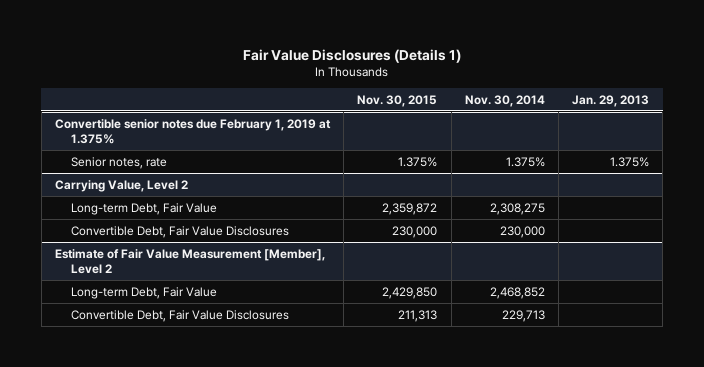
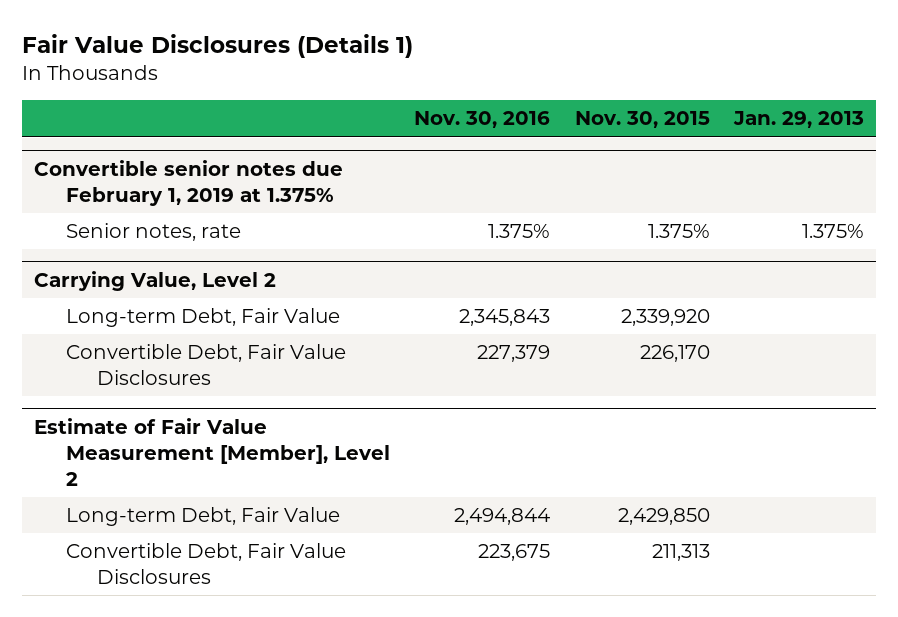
- | Nov. 30, 2015 | Nov. 30, 2014 | Jan. 29, 2013
+ | Nov. 30, 2016 | Nov. 30, 2015 | Jan. 29, 2013
@ Carrying Value, Level 2
- Long-term Debt, Fair Value | 2,359,872 | 2,308,275 |
- Convertible Debt, Fair Value Disclosures | 230,000 | 230,000 |
+ Long-term Debt, Fair Value | 2,345,843 | 2,339,920 |
+ Convertible Debt, Fair Value Disclosures | 227,379 | 226,170 |

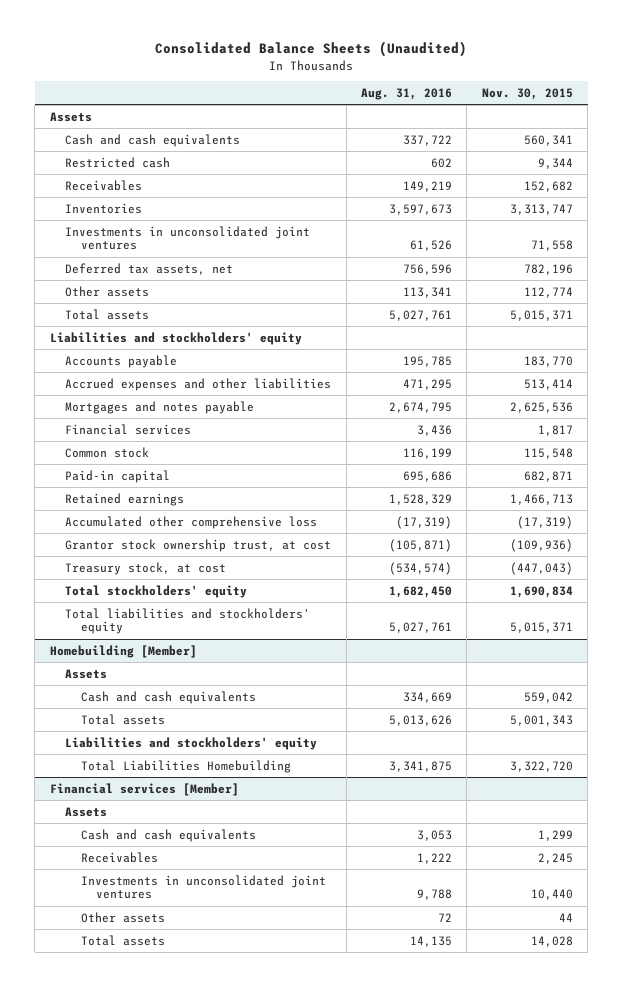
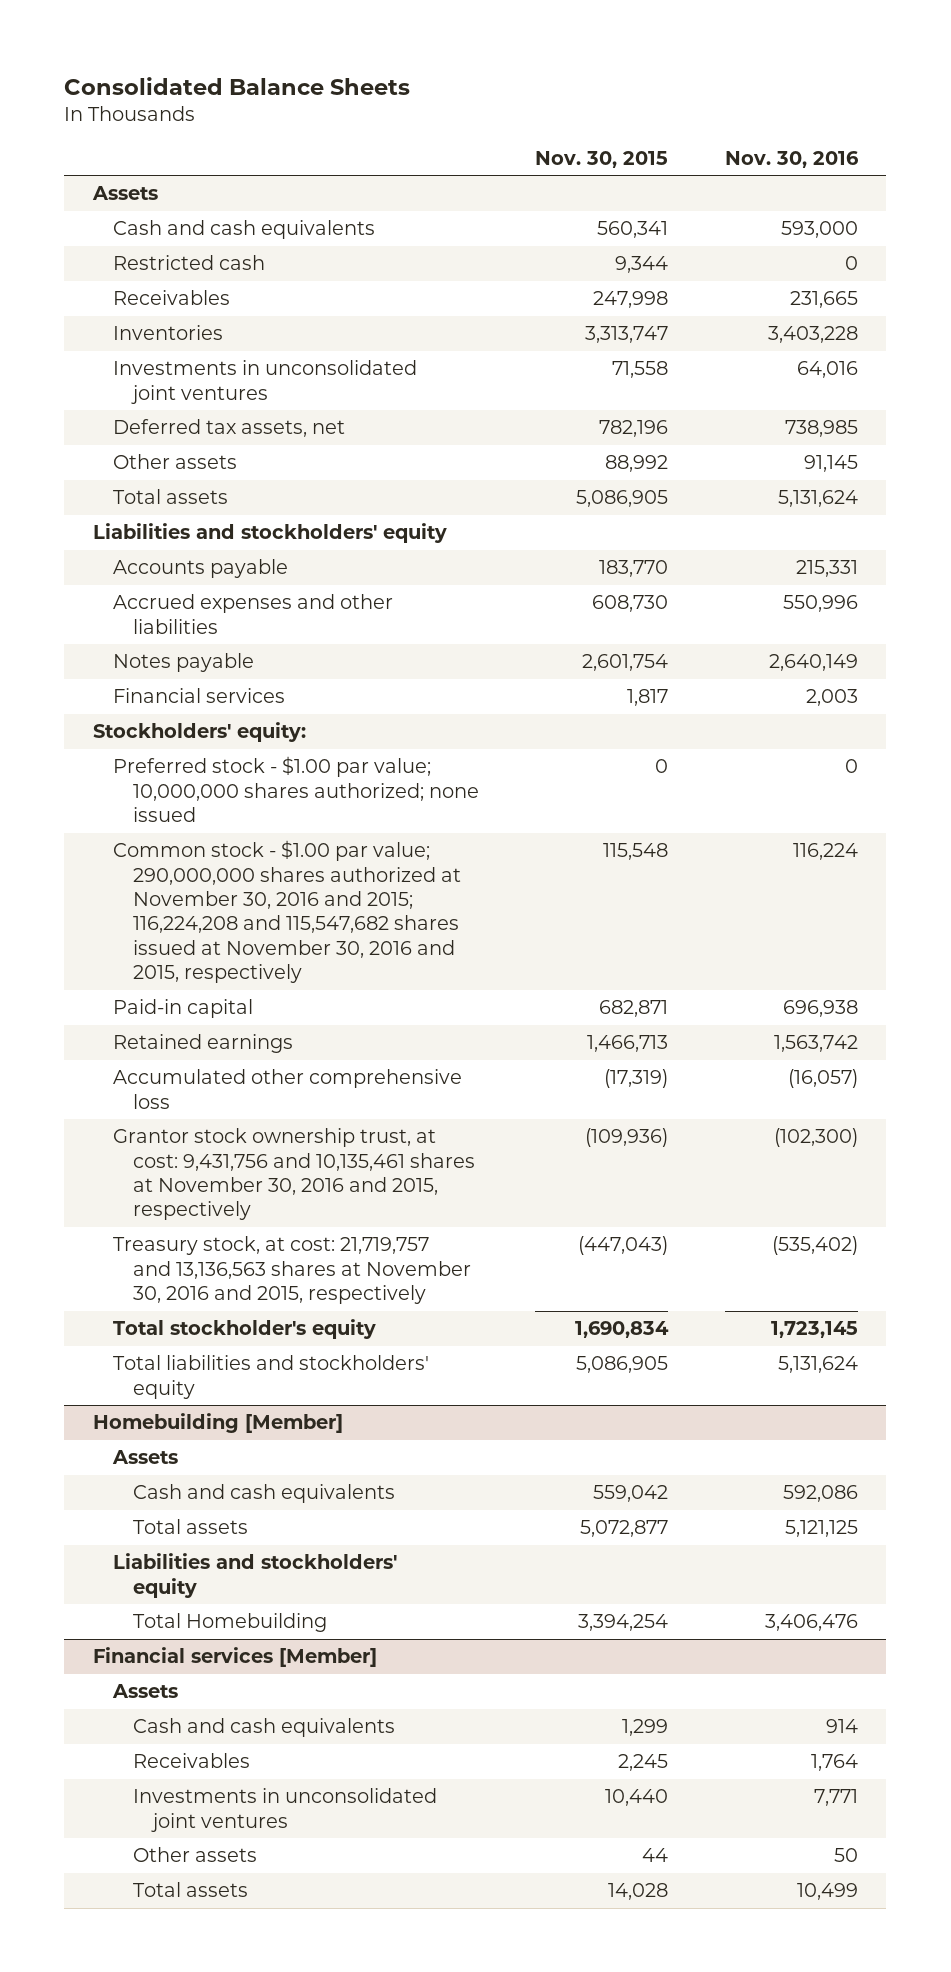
- Consolidated Balance Sheets (Unaudited)
+ Consolidated Balance Sheets
- | Aug. 31, 2016 | Nov. 30, 2015
+ | Nov. 30, 2015 | Nov. 30, 2016
- Receivables | 149,219 | 152,682
+ Receivables | 247,998 | 231,665
- Other assets | 113,341 | 112,774
- Total assets | 5,027,761 | 5,015,371
+ Other assets | 88,992 | 91,145
+ Total assets | 5,086,905 | 5,131,624
- Accrued expenses and other liabilities | 471,295 | 513,414
- Mortgages and notes payable | 2,674,795 | 2,625,536
+ Accrued expenses and other liabilities | 608,730 | 550,996
+ Notes payable | 2,601,754 | 2,640,149
- Common stock | 116,199 | 115,548
+ Stockholders' equity:
+ Preferred stock - $1.00 par value; 10,000,000 shares authorized; none issued | 0 | 0
+ Common stock - $1.00 par value; 290,000,000 shares authorized at November 30, 2016 and 2015; 116,224,208 and 115,547,682 shares issued at November 30, 2016 and 2015, respectively | 115,548 | 116,224
- Grantor stock ownership trust, at cost | (105,871) | (109,936)
- Treasury stock, at cost | (534,574) | (447,043)
- Total stockholders' equity | 1,682,450 | 1,690,834
- Total liabilities and stockholders' equity | 5,027,761 | 5,015,371
+ Grantor stock ownership trust, at cost: 9,431,756 and 10,135,461 shares at November 30, 2016 and 2015, respectively | (109,936) | (102,300)
+ Treasury stock, at cost: 21,719,757 and 13,136,563 shares at November 30, 2016 and 2015, respectively | (447,043) | (535,402)
+ Total stockholder's equity | 1,690,834 | 1,723,145
+ Total liabilities and stockholders' equity | 5,086,905 | 5,131,624
@ Homebuilding [Member]
- Total assets | 5,013,626 | 5,001,343
+ Total assets | 5,072,877 | 5,121,125
- Total Liabilities Homebuilding | 3,341,875 | 3,322,720
+ Total Homebuilding | 3,394,254 | 3,406,476

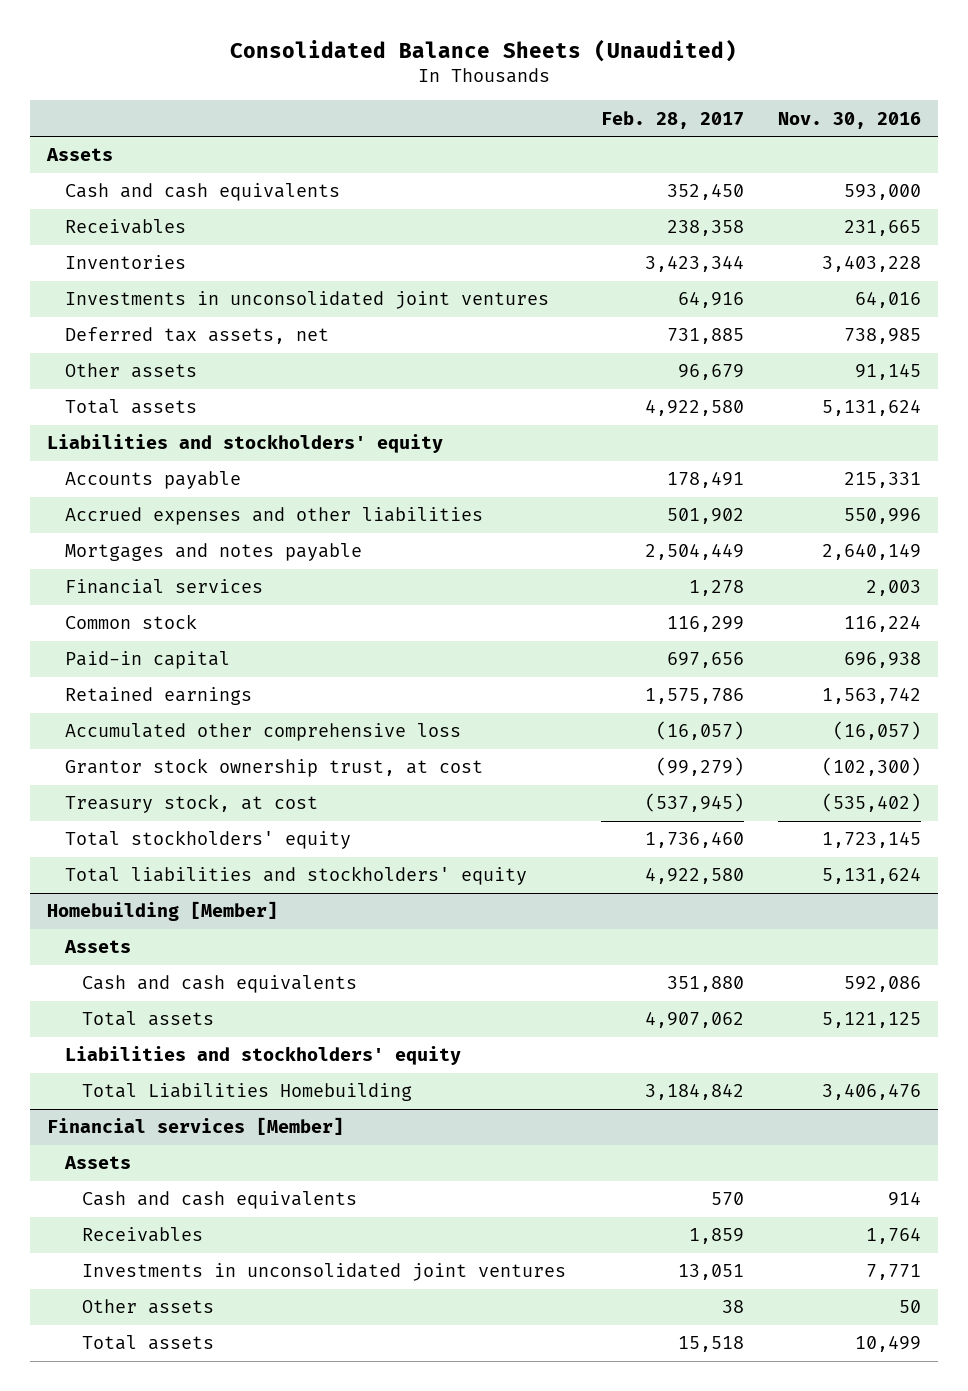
- Consolidated Balance Sheets
+ Consolidated Balance Sheets (Unaudited)
- | Nov. 30, 2015 | Nov. 30, 2016
+ | Feb. 28, 2017 | Nov. 30, 2016
- Restricted cash | 9,344 | 0
- Notes payable | 2,601,754 | 2,640,149
+ Mortgages and notes payable | 2,504,449 | 2,640,149
- Stockholders' equity:
- Preferred stock - $1.00 par value; 10,000,000 shares authorized; none issued | 0 | 0
- Common stock - $1.00 par value; 290,000,000 shares authorized at November 30, 2016 and 2015; 116,224,208 and 115,547,682 shares issued at November 30, 2016 and 2015, respectively | 115,548 | 116,224
+ Common stock | 116,299 | 116,224
- Grantor stock ownership trust, at cost: 9,431,756 and 10,135,461 shares at November 30, 2016 and 2015, respectively | (109,936) | (102,300)
- Treasury stock, at cost: 21,719,757 and 13,136,563 shares at November 30, 2016 and 2015, respectively | (447,043) | (535,402)
- Total stockholder's equity | 1,690,834 | 1,723,145
+ Grantor stock ownership trust, at cost | (99,279) | (102,300)
+ Treasury stock, at cost | (537,945) | (535,402)
+ Total stockholders' equity | 1,736,460 | 1,723,145
@ Homebuilding [Member]
- Total Homebuilding | 3,394,254 | 3,406,476
+ Total Liabilities Homebuilding | 3,184,842 | 3,406,476

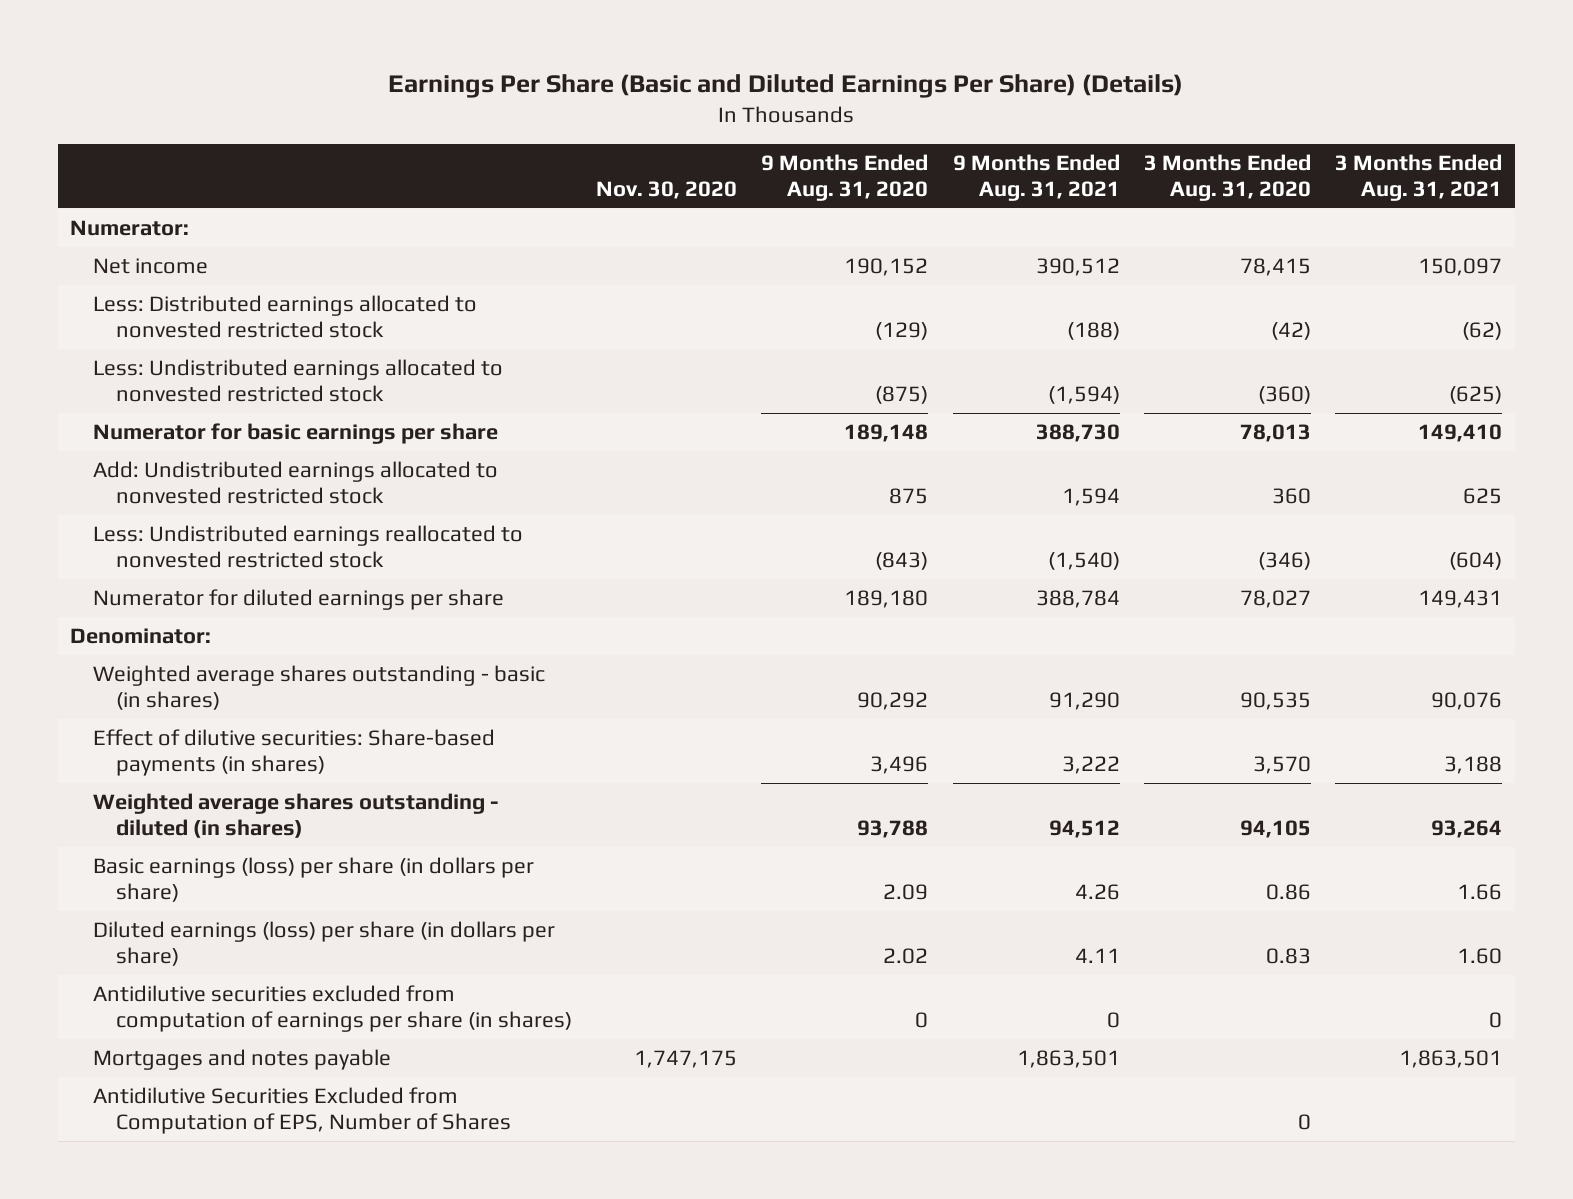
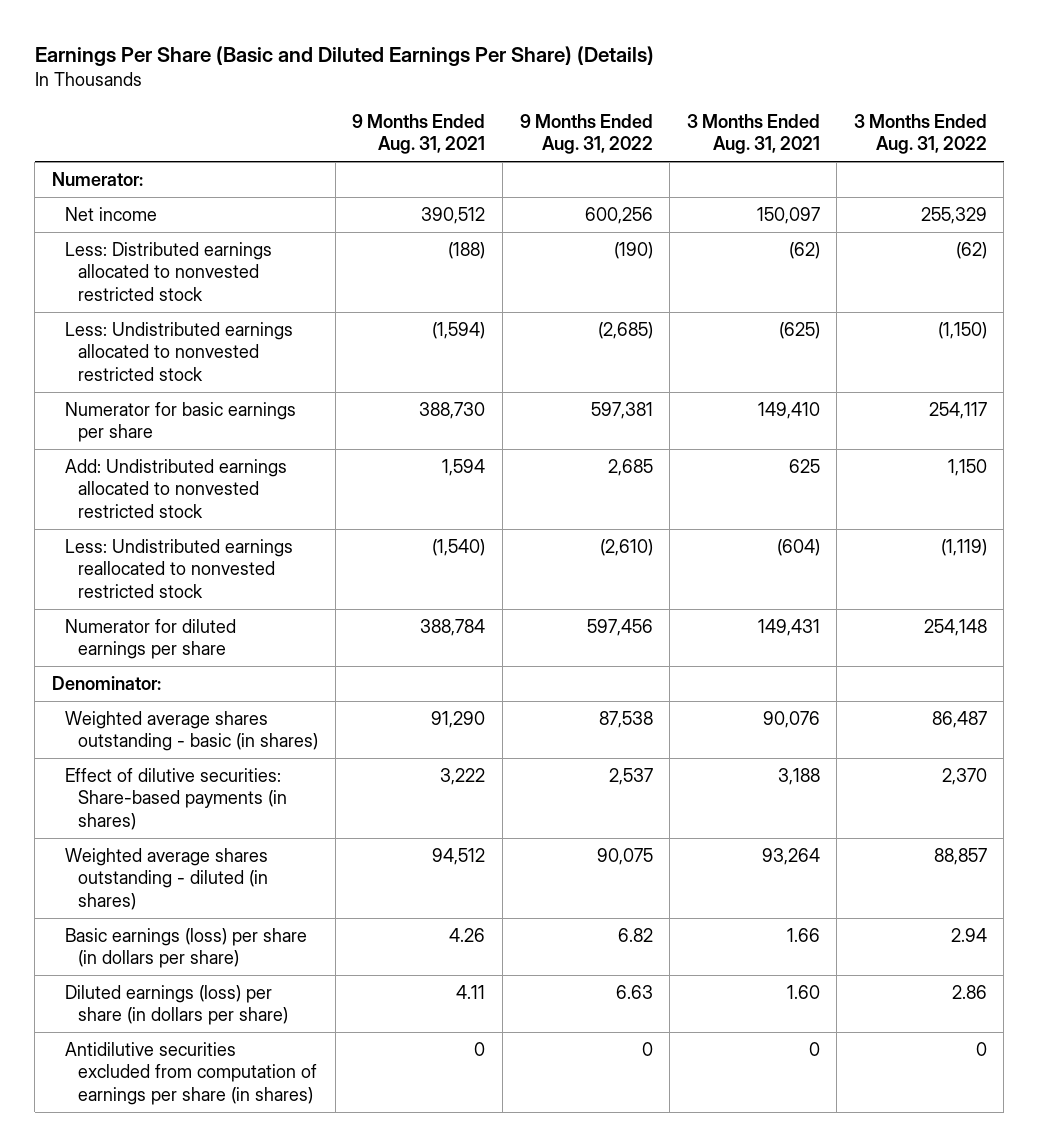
- | Nov. 30, 2020 | 9 Months Ended Aug. 31, 2020 | 9 Months Ended Aug. 31, 2021 | 3 Months Ended Aug. 31, 2020 | 3 Months Ended Aug. 31, 2021
+ | 9 Months Ended Aug. 31, 2021 | 9 Months Ended Aug. 31, 2022 | 3 Months Ended Aug. 31, 2021 | 3 Months Ended Aug. 31, 2022
- Mortgages and notes payable | 1,747,175 | | 1,863,501 | | 1,863,501
- Antidilutive Securities Excluded from Computation of EPS, Number of Shares | | | | 0 |

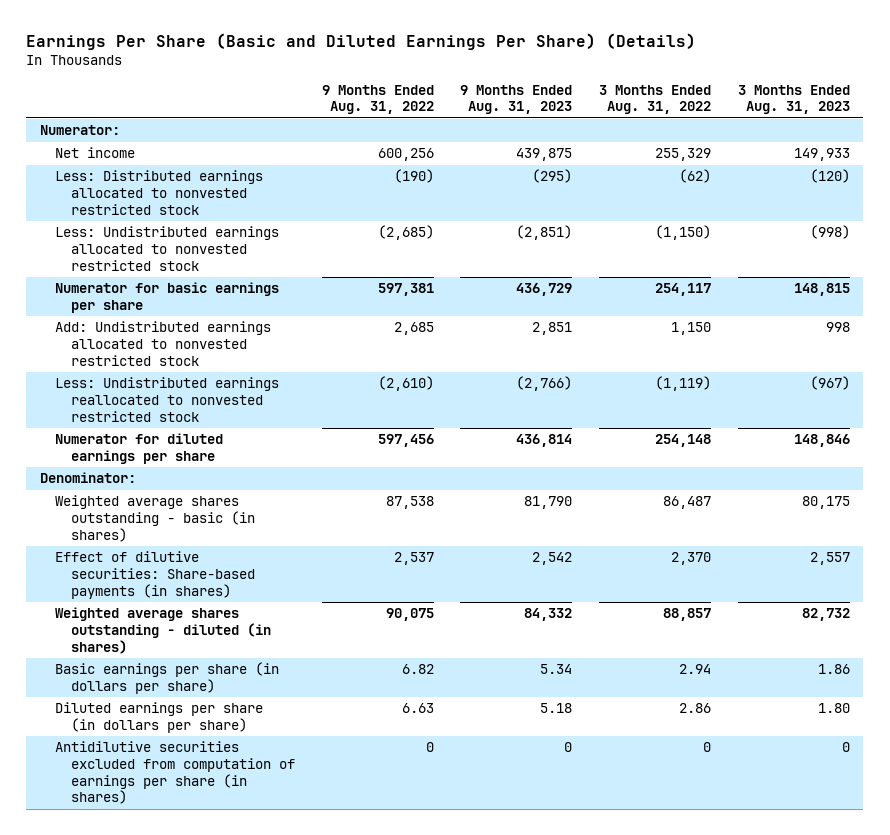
- | 9 Months Ended Aug. 31, 2021 | 9 Months Ended Aug. 31, 2022 | 3 Months Ended Aug. 31, 2021 | 3 Months Ended Aug. 31, 2022
+ | 9 Months Ended Aug. 31, 2022 | 9 Months Ended Aug. 31, 2023 | 3 Months Ended Aug. 31, 2022 | 3 Months Ended Aug. 31, 2023
- Basic earnings (loss) per share (in dollars per share) | 4.26 | 6.82 | 1.66 | 2.94
- Diluted earnings (loss) per share (in dollars per share) | 4.11 | 6.63 | 1.60 | 2.86
+ Basic earnings per share (in dollars per share) | 6.82 | 5.34 | 2.94 | 1.86
+ Diluted earnings per share (in dollars per share) | 6.63 | 5.18 | 2.86 | 1.80

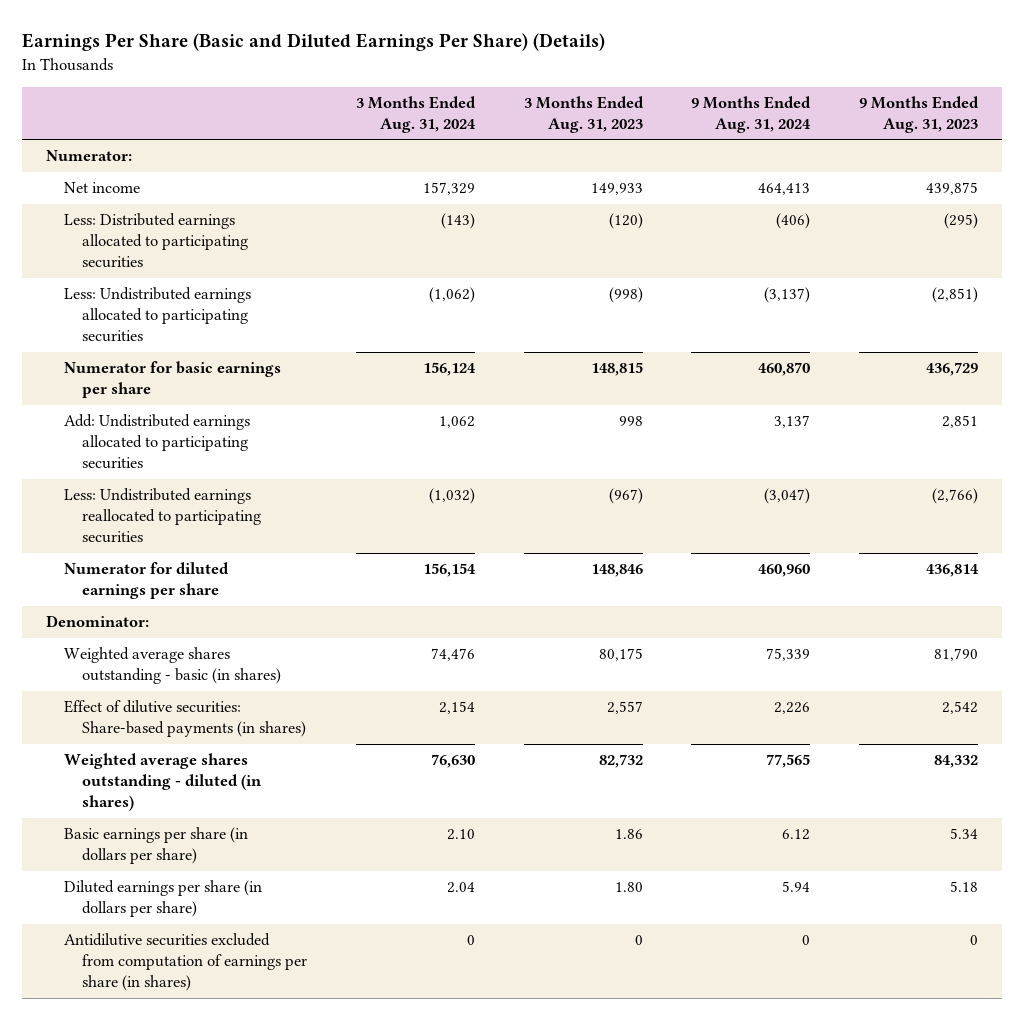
- | 9 Months Ended Aug. 31, 2022 | 9 Months Ended Aug. 31, 2023 | 3 Months Ended Aug. 31, 2022 | 3 Months Ended Aug. 31, 2023
+ | 3 Months Ended Aug. 31, 2024 | 3 Months Ended Aug. 31, 2023 | 9 Months Ended Aug. 31, 2024 | 9 Months Ended Aug. 31, 2023
- Less: Distributed earnings allocated to nonvested restricted stock | (190) | (295) | (62) | (120)
- Less: Undistributed earnings allocated to nonvested restricted stock | (2,685) | (2,851) | (1,150) | (998)
+ Less: Distributed earnings allocated to participating securities | (143) | (120) | (406) | (295)
+ Less: Undistributed earnings allocated to participating securities | (1,062) | (998) | (3,137) | (2,851)
- Add: Undistributed earnings allocated to nonvested restricted stock | 2,685 | 2,851 | 1,150 | 998
- Less: Undistributed earnings reallocated to nonvested restricted stock | (2,610) | (2,766) | (1,119) | (967)
+ Add: Undistributed earnings allocated to participating securities | 1,062 | 998 | 3,137 | 2,851
+ Less: Undistributed earnings reallocated to participating securities | (1,032) | (967) | (3,047) | (2,766)

